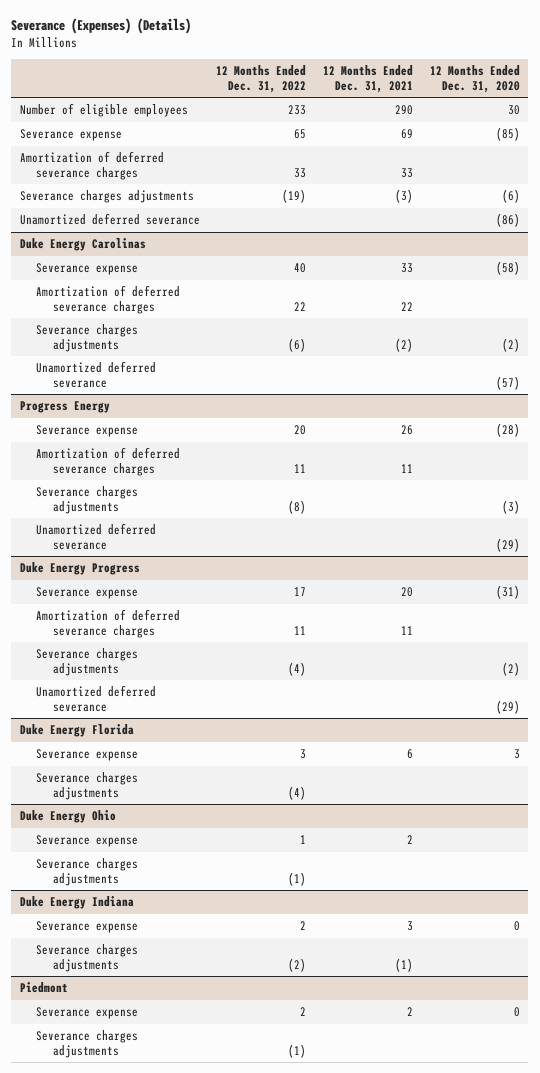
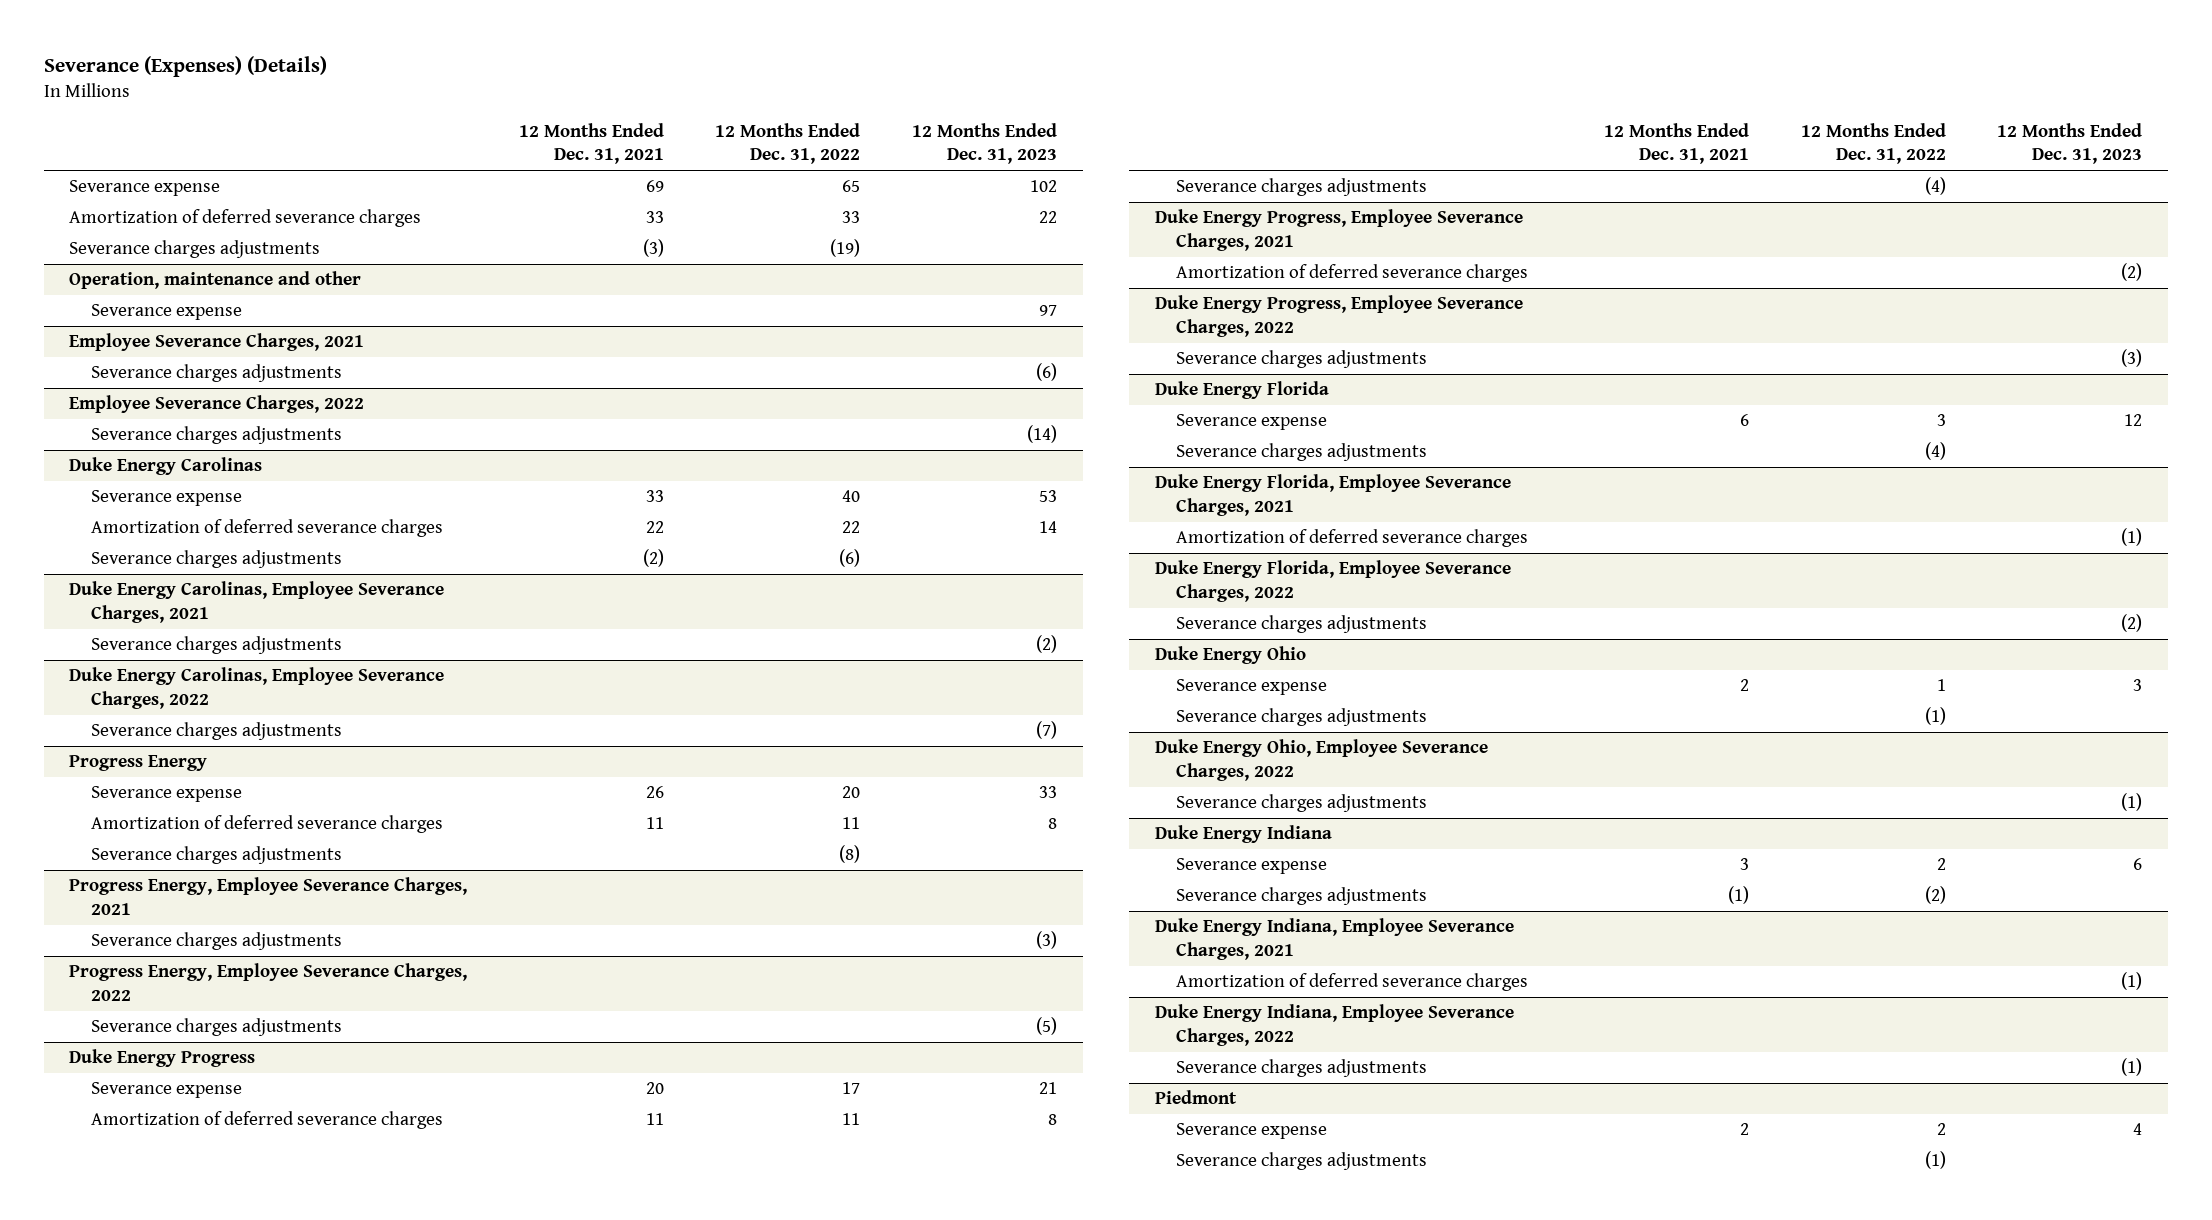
- | 12 Months Ended Dec. 31, 2022 | 12 Months Ended Dec. 31, 2021 | 12 Months Ended Dec. 31, 2020
+ | 12 Months Ended Dec. 31, 2021 | 12 Months Ended Dec. 31, 2022 | 12 Months Ended Dec. 31, 2023
- Number of eligible employees | 233 | 290 | 30
- Unamortized deferred severance | | | (86)
+ Operation, maintenance and other
+ Severance expense | | | 97
+ Employee Severance Charges, 2021
+ Severance charges adjustments | | | (6)
+ Employee Severance Charges, 2022
+ Severance charges adjustments | | | (14)
@ Duke Energy Carolinas
- Unamortized deferred severance | | | (57)
+ Duke Energy Carolinas, Employee Severance Charges, 2021
+ Severance charges adjustments | | | (2)
+ Duke Energy Carolinas, Employee Severance Charges, 2022
+ Severance charges adjustments | | | (7)
@ Progress Energy
- Unamortized deferred severance | | | (29)
+ Progress Energy, Employee Severance Charges, 2021
+ Severance charges adjustments | | | (3)
+ Progress Energy, Employee Severance Charges, 2022
+ Severance charges adjustments | | | (5)
@ Duke Energy Progress
- Unamortized deferred severance | | | (29)
+ Duke Energy Progress, Employee Severance Charges, 2021
+ Amortization of deferred severance charges | | | (2)
+ Duke Energy Progress, Employee Severance Charges, 2022
+ Severance charges adjustments | | | (3)
+ Duke Energy Florida, Employee Severance Charges, 2021
+ Amortization of deferred severance charges | | | (1)
+ Duke Energy Florida, Employee Severance Charges, 2022
+ Severance charges adjustments | | | (2)
+ Duke Energy Ohio, Employee Severance Charges, 2022
+ Severance charges adjustments | | | (1)
+ Duke Energy Indiana, Employee Severance Charges, 2021
+ Amortization of deferred severance charges | | | (1)
+ Duke Energy Indiana, Employee Severance Charges, 2022
+ Severance charges adjustments | | | (1)

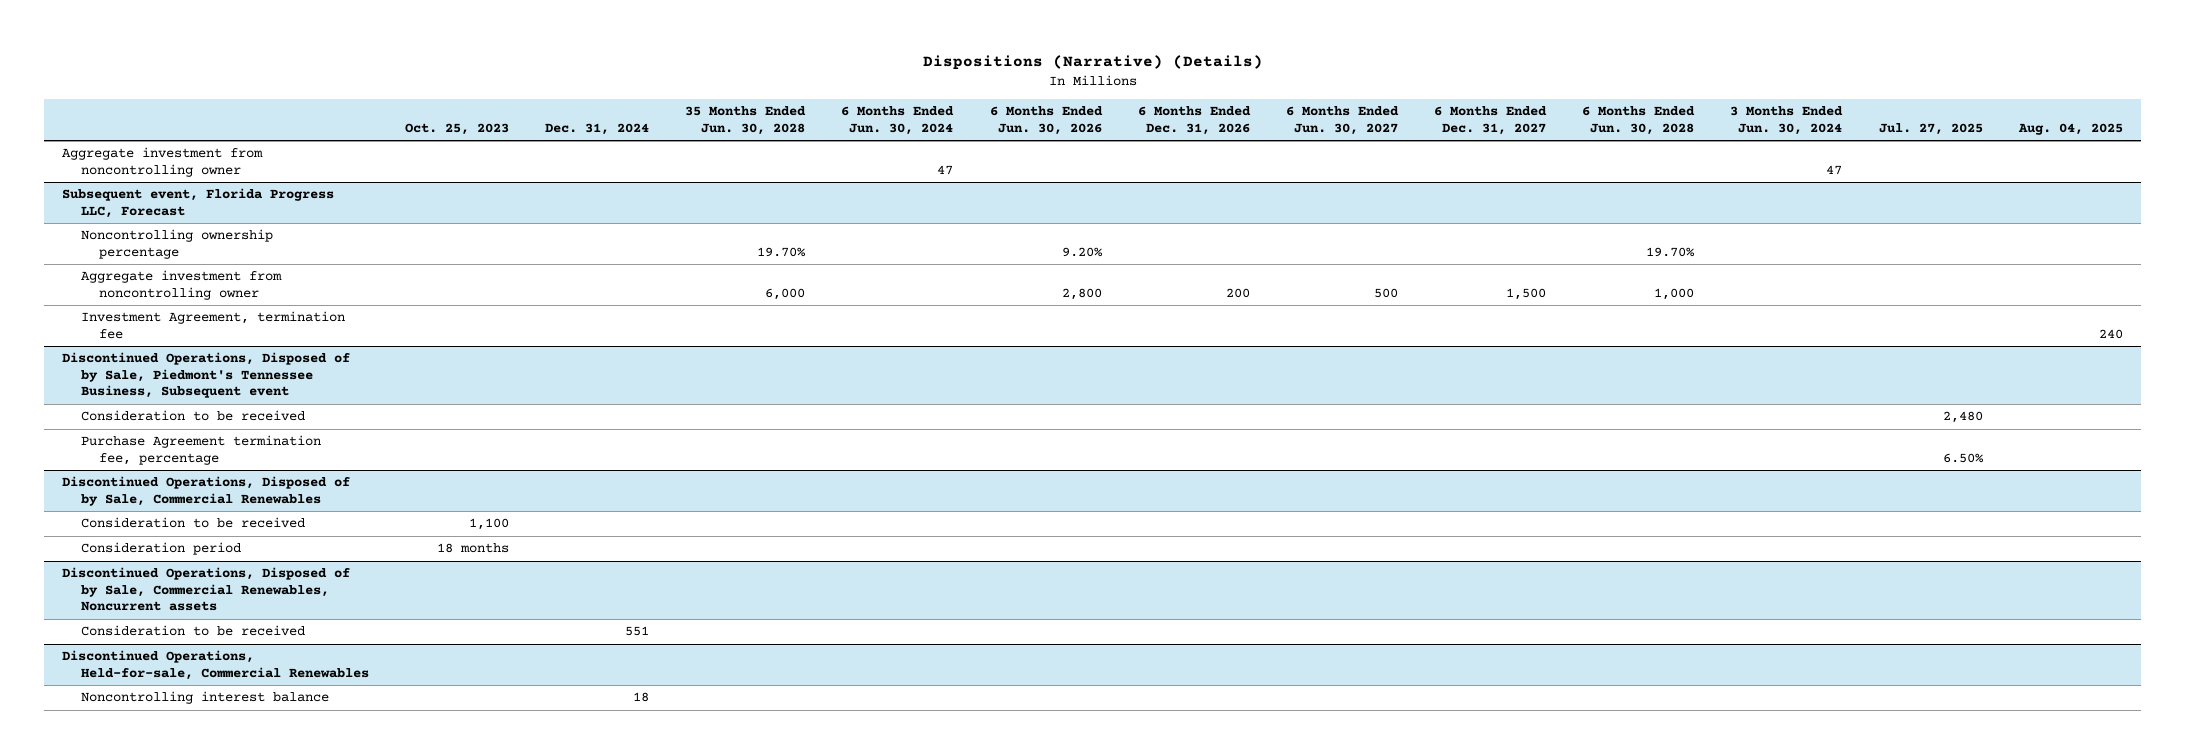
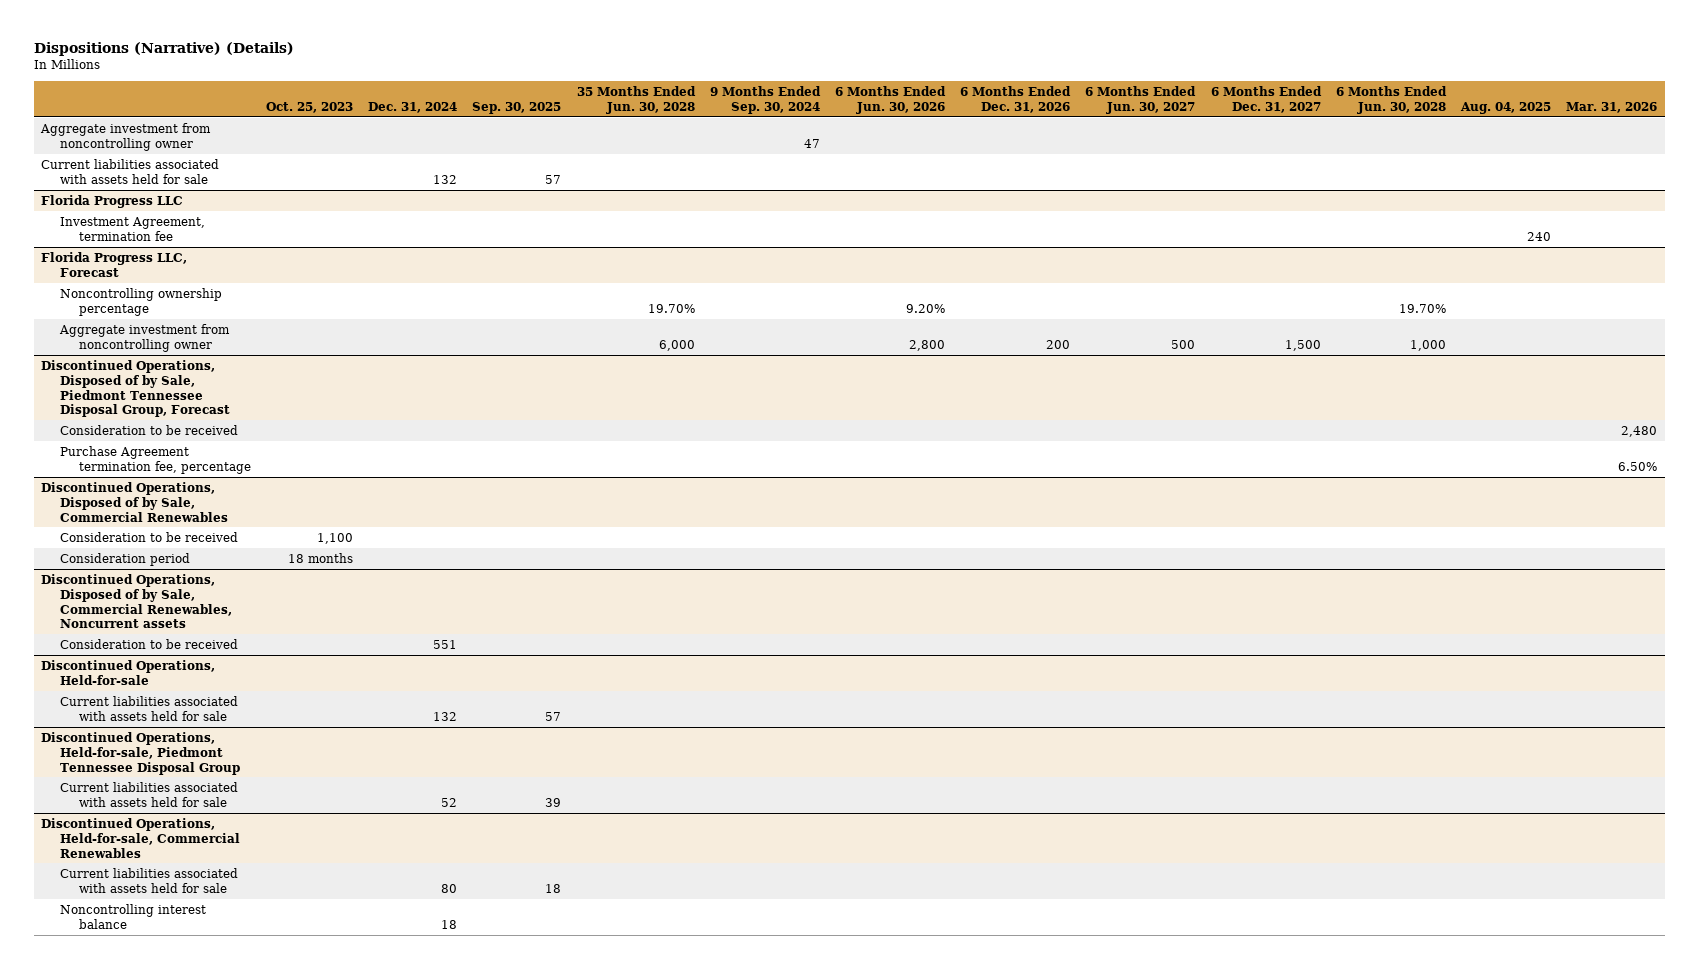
- | Oct. 25, 2023 | Dec. 31, 2024 | 35 Months Ended Jun. 30, 2028 | 6 Months Ended Jun. 30, 2024 | 6 Months Ended Jun. 30, 2026 | 6 Months Ended Dec. 31, 2026 | 6 Months Ended Jun. 30, 2027 | 6 Months Ended Dec. 31, 2027 | 6 Months Ended Jun. 30, 2028 | 3 Months Ended Jun. 30, 2024 | Jul. 27, 2025 | Aug. 04, 2025
+ | Oct. 25, 2023 | Dec. 31, 2024 | Sep. 30, 2025 | 35 Months Ended Jun. 30, 2028 | 9 Months Ended Sep. 30, 2024 | 6 Months Ended Jun. 30, 2026 | 6 Months Ended Dec. 31, 2026 | 6 Months Ended Jun. 30, 2027 | 6 Months Ended Dec. 31, 2027 | 6 Months Ended Jun. 30, 2028 | Aug. 04, 2025 | Mar. 31, 2026
- Subsequent event, Florida Progress LLC, Forecast
+ Current liabilities associated with assets held for sale | | 132 | 57 | | | | | | | | |
+ Florida Progress LLC
+ Investment Agreement, termination fee | | | | | | | | | | | 240 |
+ Florida Progress LLC, Forecast
- Investment Agreement, termination fee | | | | | | | | | | | | 240
- Discontinued Operations, Disposed of by Sale, Piedmont's Tennessee Business, Subsequent event
+ Discontinued Operations, Disposed of by Sale, Piedmont Tennessee Disposal Group, Forecast
+ Discontinued Operations, Held-for-sale
+ Current liabilities associated with assets held for sale | | 132 | 57 | | | | | | | | |
+ Discontinued Operations, Held-for-sale, Piedmont Tennessee Disposal Group
+ Current liabilities associated with assets held for sale | | 52 | 39 | | | | | | | | |
@ Discontinued Operations, Held-for-sale, Commercial Renewables
+ Current liabilities associated with assets held for sale | | 80 | 18 | | | | | | | | |

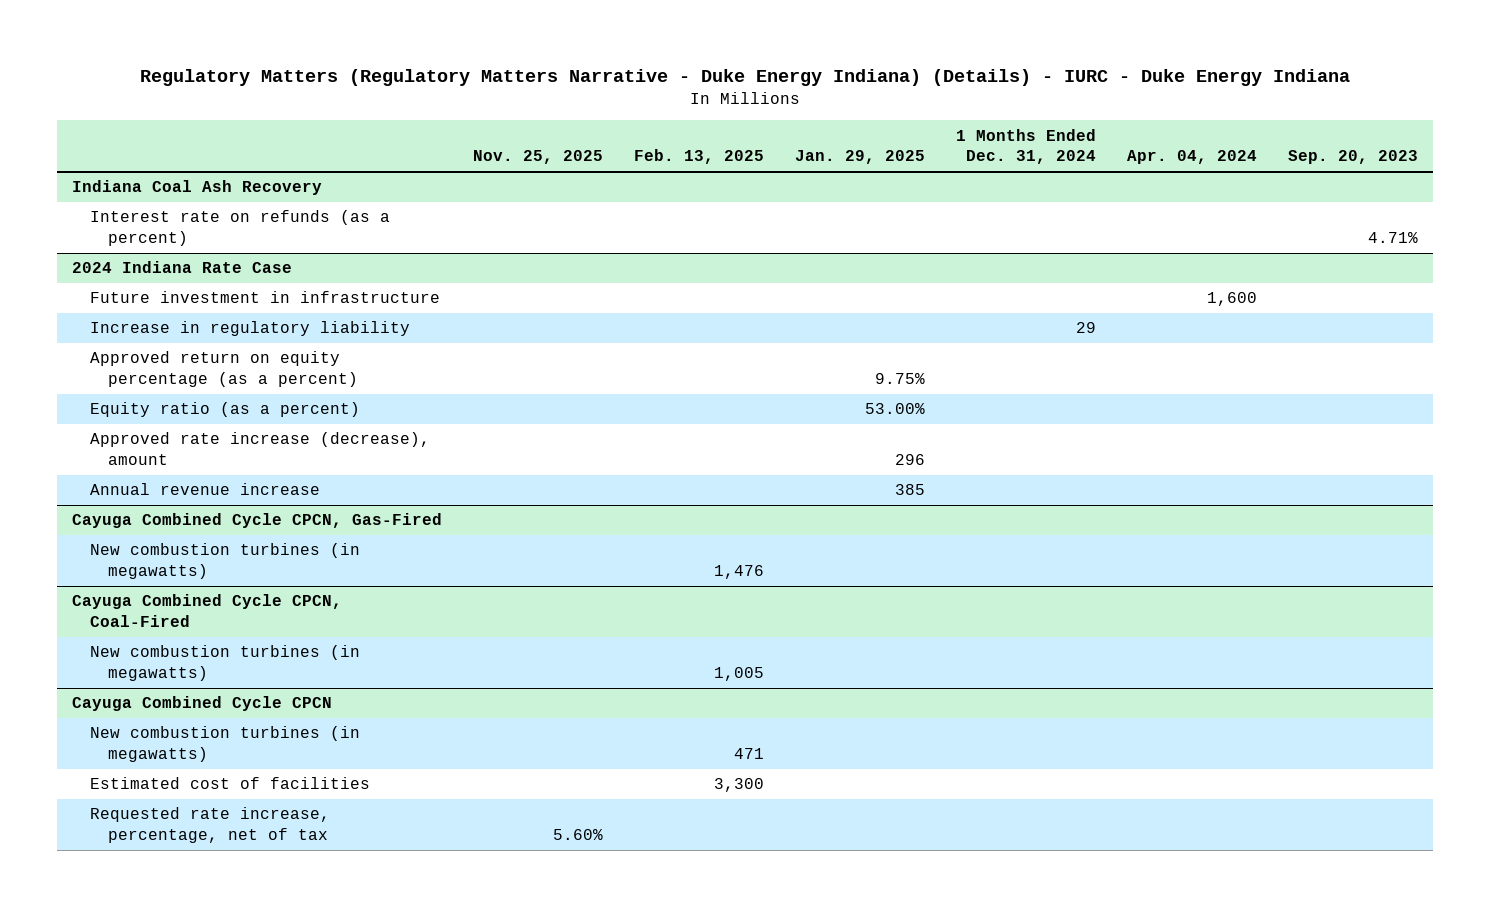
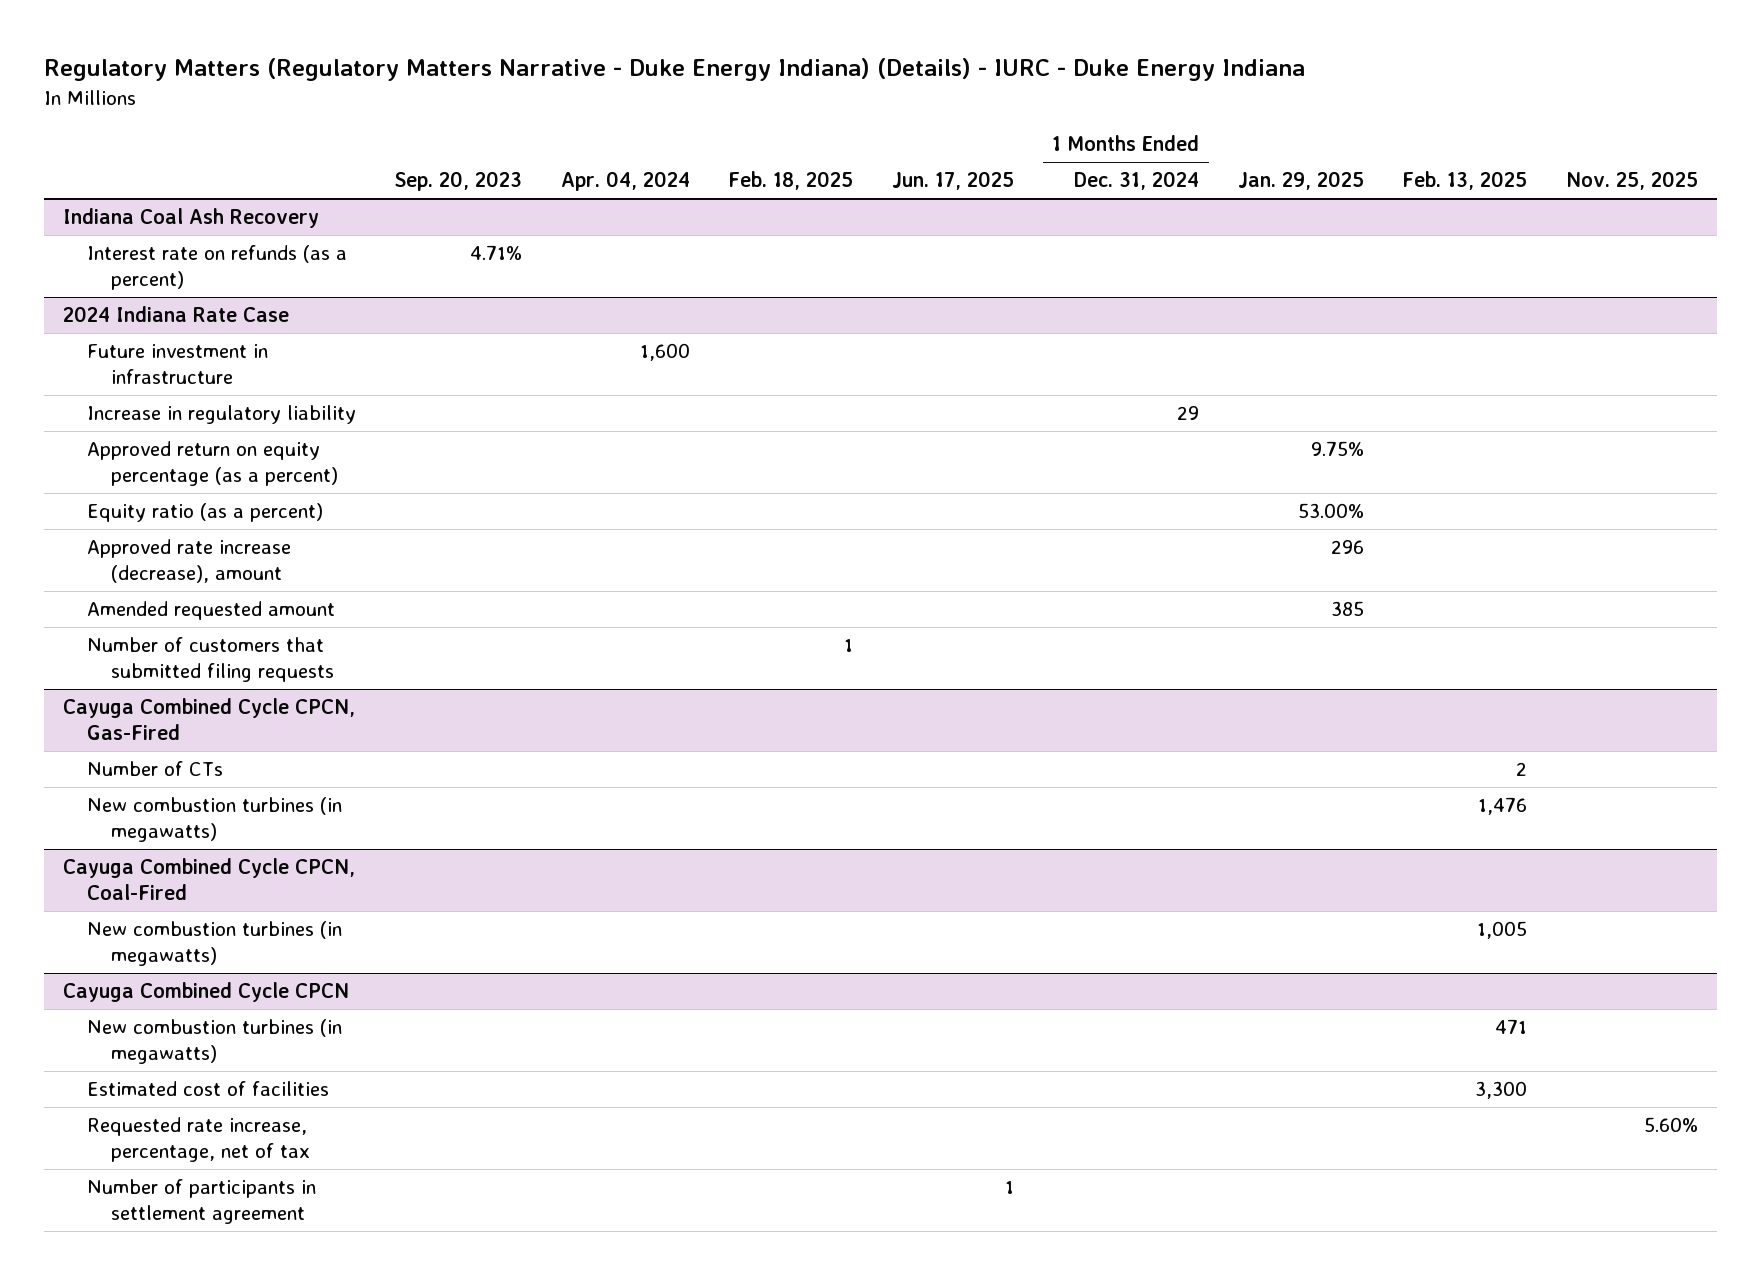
- | Nov. 25, 2025 | Feb. 13, 2025 | Jan. 29, 2025 | 1 Months Ended Dec. 31, 2024 | Apr. 04, 2024 | Sep. 20, 2023
+ | Sep. 20, 2023 | Apr. 04, 2024 | Feb. 18, 2025 | Jun. 17, 2025 | 1 Months Ended Dec. 31, 2024 | Jan. 29, 2025 | Feb. 13, 2025 | Nov. 25, 2025
@ 2024 Indiana Rate Case
- Annual revenue increase | | | 385 | | |
+ Amended requested amount | | | | | | 385 | |
+ Number of customers that submitted filing requests | | | 1 | | | | |
@ Cayuga Combined Cycle CPCN, Gas-Fired
+ Number of CTs | | | | | | | 2 |
@ Cayuga Combined Cycle CPCN
+ Number of participants in settlement agreement | | | | 1 | | | |

